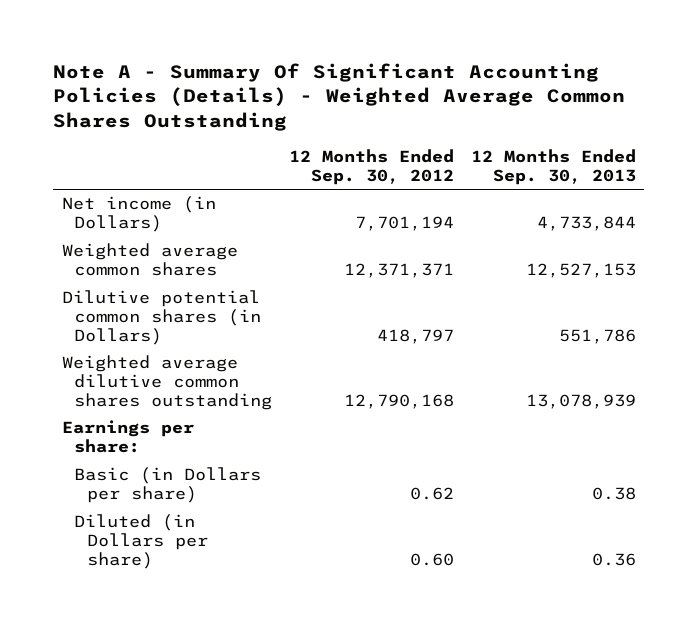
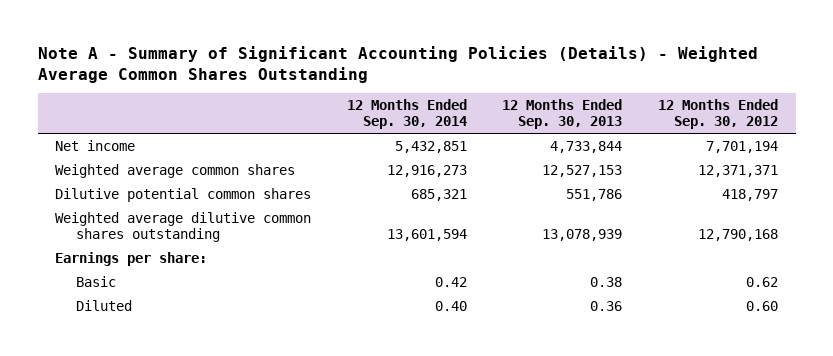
- Note A - Summary Of Significant Accounting Policies (Details) - Weighted Average Common Shares Outstanding
+ Note A - Summary of Significant Accounting Policies (Details) - Weighted Average Common Shares Outstanding
- | 12 Months Ended Sep. 30, 2012 | 12 Months Ended Sep. 30, 2013
+ | 12 Months Ended Sep. 30, 2014 | 12 Months Ended Sep. 30, 2013 | 12 Months Ended Sep. 30, 2012
- Net income (in Dollars) | 7,701,194 | 4,733,844
+ Net income | 5,432,851 | 4,733,844 | 7,701,194
- Dilutive potential common shares (in Dollars) | 418,797 | 551,786
+ Dilutive potential common shares | 685,321 | 551,786 | 418,797
- Basic (in Dollars per share) | 0.62 | 0.38
- Diluted (in Dollars per share) | 0.60 | 0.36
+ Basic | 0.42 | 0.38 | 0.62
+ Diluted | 0.40 | 0.36 | 0.60

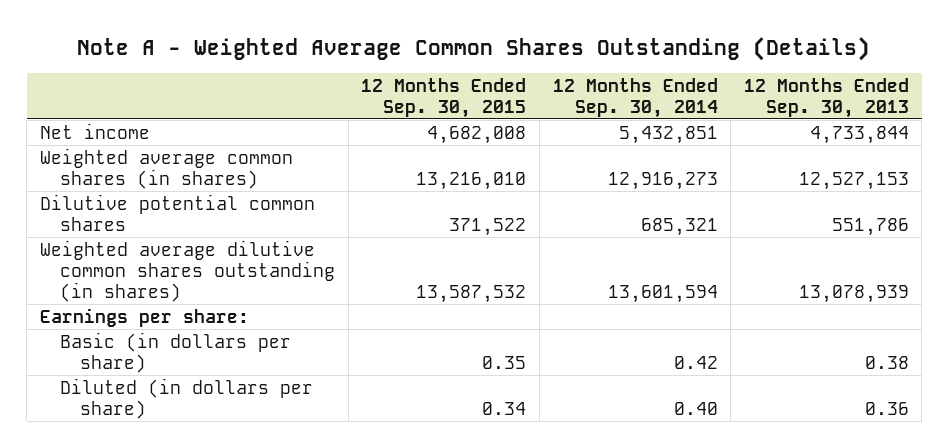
- Note A - Summary of Significant Accounting Policies (Details) - Weighted Average Common Shares Outstanding
+ Note A - Weighted Average Common Shares Outstanding (Details)
- | 12 Months Ended Sep. 30, 2014 | 12 Months Ended Sep. 30, 2013 | 12 Months Ended Sep. 30, 2012
+ | 12 Months Ended Sep. 30, 2015 | 12 Months Ended Sep. 30, 2014 | 12 Months Ended Sep. 30, 2013
- Weighted average common shares | 12,916,273 | 12,527,153 | 12,371,371
+ Weighted average common shares (in shares) | 13,216,010 | 12,916,273 | 12,527,153
- Weighted average dilutive common shares outstanding | 13,601,594 | 13,078,939 | 12,790,168
+ Weighted average dilutive common shares outstanding (in shares) | 13,587,532 | 13,601,594 | 13,078,939
- Basic | 0.42 | 0.38 | 0.62
- Diluted | 0.40 | 0.36 | 0.60
+ Basic (in dollars per share) | 0.35 | 0.42 | 0.38
+ Diluted (in dollars per share) | 0.34 | 0.40 | 0.36

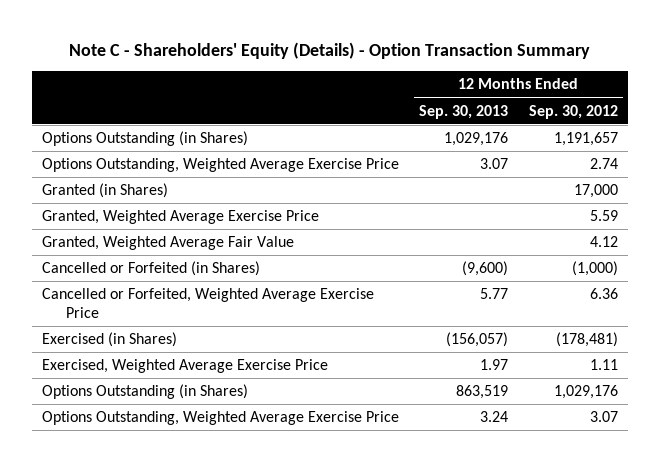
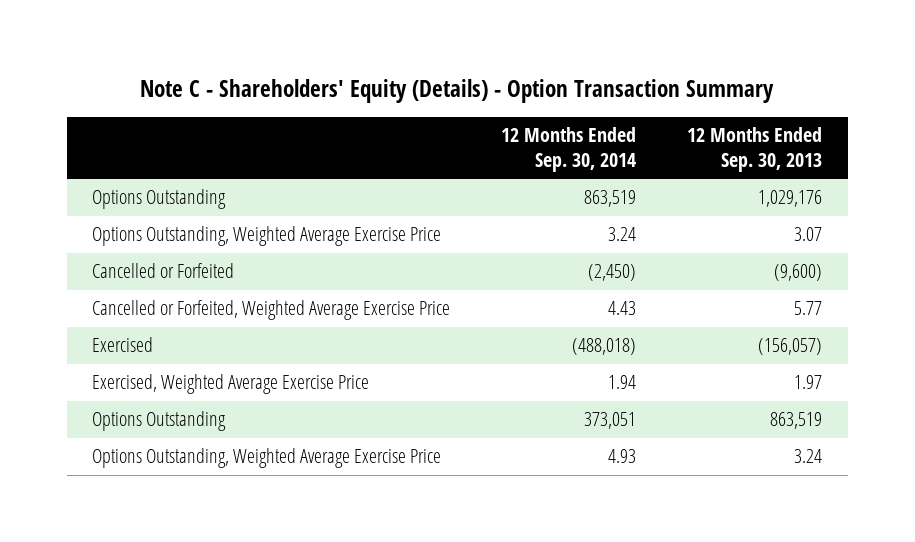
- | 12 Months Ended Sep. 30, 2013 | 12 Months Ended Sep. 30, 2012
+ | 12 Months Ended Sep. 30, 2014 | 12 Months Ended Sep. 30, 2013
- Options Outstanding (in Shares) | 1,029,176 | 1,191,657
+ Options Outstanding | 863,519 | 1,029,176
- Granted (in Shares) | | 17,000
- Granted, Weighted Average Exercise Price | | 5.59
- Granted, Weighted Average Fair Value | | 4.12
- Cancelled or Forfeited (in Shares) | (9,600) | (1,000)
+ Cancelled or Forfeited | (2,450) | (9,600)
- Exercised (in Shares) | (156,057) | (178,481)
+ Exercised | (488,018) | (156,057)
- Options Outstanding (in Shares) | 863,519 | 1,029,176
+ Options Outstanding | 373,051 | 863,519

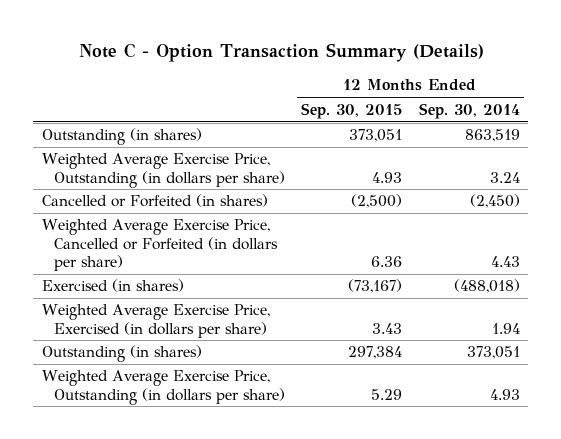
- Note C - Shareholders' Equity (Details) - Option Transaction Summary
+ Note C - Option Transaction Summary (Details)
- | 12 Months Ended Sep. 30, 2014 | 12 Months Ended Sep. 30, 2013
+ | 12 Months Ended Sep. 30, 2015 | 12 Months Ended Sep. 30, 2014
- Options Outstanding | 863,519 | 1,029,176
- Options Outstanding, Weighted Average Exercise Price | 3.24 | 3.07
- Cancelled or Forfeited | (2,450) | (9,600)
- Cancelled or Forfeited, Weighted Average Exercise Price | 4.43 | 5.77
- Exercised | (488,018) | (156,057)
- Exercised, Weighted Average Exercise Price | 1.94 | 1.97
- Options Outstanding | 373,051 | 863,519
- Options Outstanding, Weighted Average Exercise Price | 4.93 | 3.24
+ Outstanding (in shares) | 373,051 | 863,519
+ Weighted Average Exercise Price, Outstanding (in dollars per share) | 4.93 | 3.24
+ Cancelled or Forfeited (in shares) | (2,500) | (2,450)
+ Weighted Average Exercise Price, Cancelled or Forfeited (in dollars per share) | 6.36 | 4.43
+ Exercised (in shares) | (73,167) | (488,018)
+ Weighted Average Exercise Price, Exercised (in dollars per share) | 3.43 | 1.94
+ Outstanding (in shares) | 297,384 | 373,051
+ Weighted Average Exercise Price, Outstanding (in dollars per share) | 5.29 | 4.93

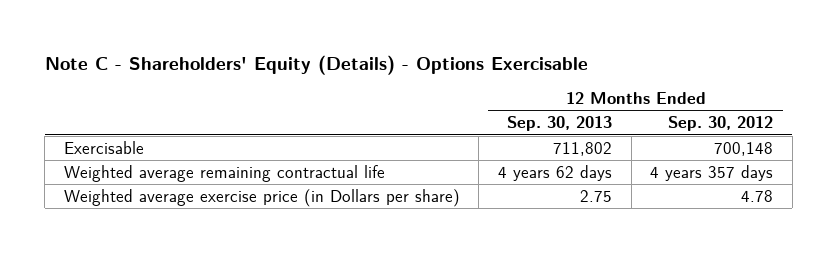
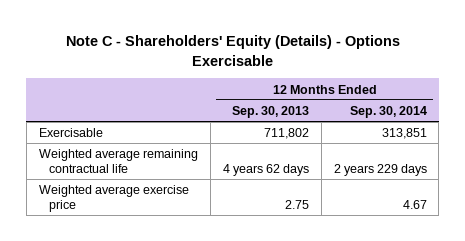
- | 12 Months Ended Sep. 30, 2013 | 12 Months Ended Sep. 30, 2012
+ | 12 Months Ended Sep. 30, 2013 | 12 Months Ended Sep. 30, 2014
- Weighted average exercise price (in Dollars per share) | 2.75 | 4.78
+ Weighted average exercise price | 2.75 | 4.67

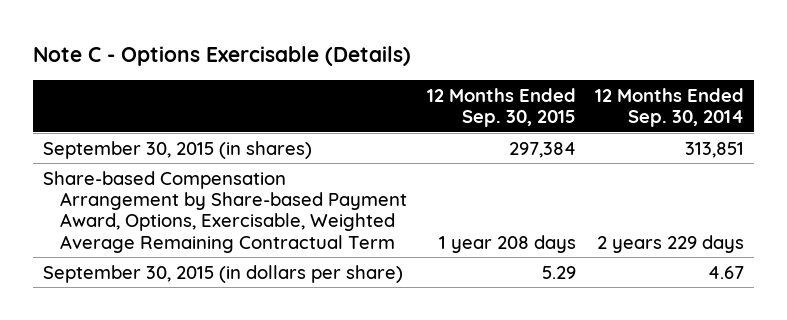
- Note C - Shareholders' Equity (Details) - Options Exercisable
+ Note C - Options Exercisable (Details)
- | 12 Months Ended Sep. 30, 2013 | 12 Months Ended Sep. 30, 2014
+ | 12 Months Ended Sep. 30, 2015 | 12 Months Ended Sep. 30, 2014
- Exercisable | 711,802 | 313,851
- Weighted average remaining contractual life | 4 years 62 days | 2 years 229 days
- Weighted average exercise price | 2.75 | 4.67
+ September 30, 2015 (in shares) | 297,384 | 313,851
+ Share-based Compensation Arrangement by Share-based Payment Award, Options, Exercisable, Weighted Average Remaining Contractual Term | 1 year 208 days | 2 years 229 days
+ September 30, 2015 (in dollars per share) | 5.29 | 4.67

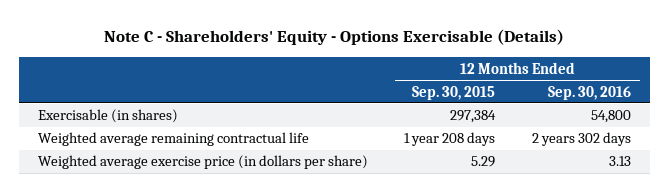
- Note C - Options Exercisable (Details)
+ Note C - Shareholders' Equity - Options Exercisable (Details)
- | 12 Months Ended Sep. 30, 2015 | 12 Months Ended Sep. 30, 2014
+ | 12 Months Ended Sep. 30, 2015 | 12 Months Ended Sep. 30, 2016
- September 30, 2015 (in shares) | 297,384 | 313,851
- Share-based Compensation Arrangement by Share-based Payment Award, Options, Exercisable, Weighted Average Remaining Contractual Term | 1 year 208 days | 2 years 229 days
- September 30, 2015 (in dollars per share) | 5.29 | 4.67
+ Exercisable (in shares) | 297,384 | 54,800
+ Weighted average remaining contractual life | 1 year 208 days | 2 years 302 days
+ Weighted average exercise price (in dollars per share) | 5.29 | 3.13

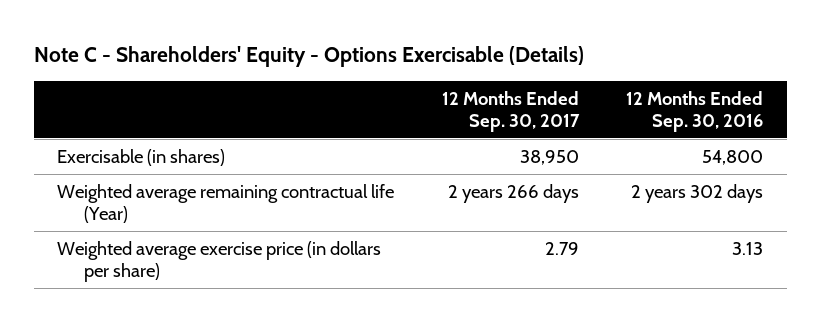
- | 12 Months Ended Sep. 30, 2015 | 12 Months Ended Sep. 30, 2016
+ | 12 Months Ended Sep. 30, 2017 | 12 Months Ended Sep. 30, 2016
- Weighted average remaining contractual life | 1 year 208 days | 2 years 302 days
+ Weighted average remaining contractual life (Year) | 2 years 266 days | 2 years 302 days

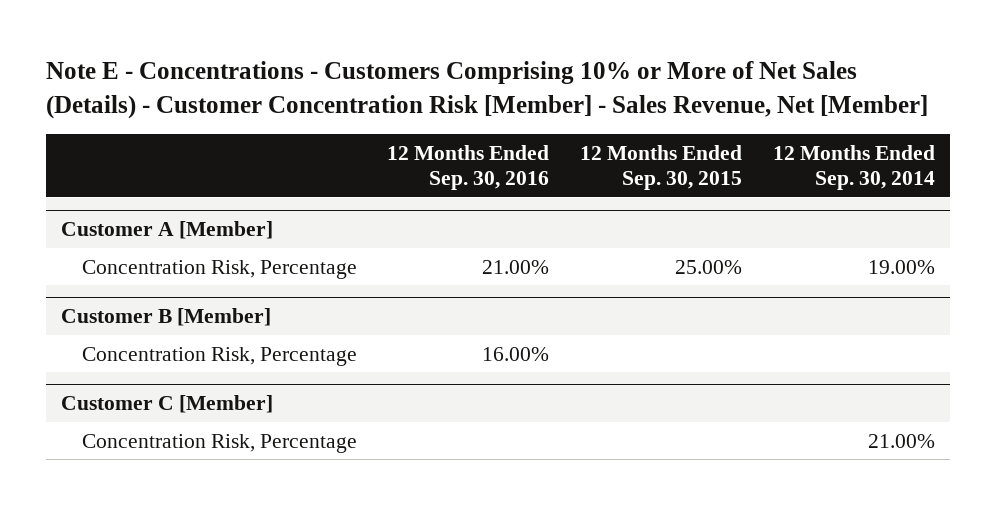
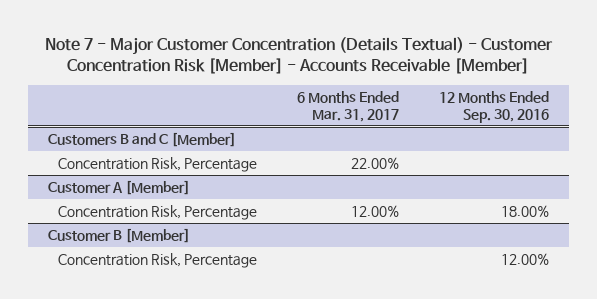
- Note E - Concentrations - Customers Comprising 10% or More of Net Sales (Details) - Customer Concentration Risk [Member] - Sales Revenue, Net [Member]
+ Note 7 - Major Customer Concentration (Details Textual) - Customer Concentration Risk [Member] - Accounts Receivable [Member]
- | 12 Months Ended Sep. 30, 2016 | 12 Months Ended Sep. 30, 2015 | 12 Months Ended Sep. 30, 2014
+ | 6 Months Ended Mar. 31, 2017 | 12 Months Ended Sep. 30, 2016
+ Customers B and C [Member]
+ Concentration Risk, Percentage | 22.00% |
@ Customer A [Member]
- Concentration Risk, Percentage | 21.00% | 25.00% | 19.00%
+ Concentration Risk, Percentage | 12.00% | 18.00%
@ Customer B [Member]
- Concentration Risk, Percentage | 16.00% | |
- Customer C [Member]
- Concentration Risk, Percentage | | | 21.00%
@ Customer B [Member]
+ Concentration Risk, Percentage | | 12.00%

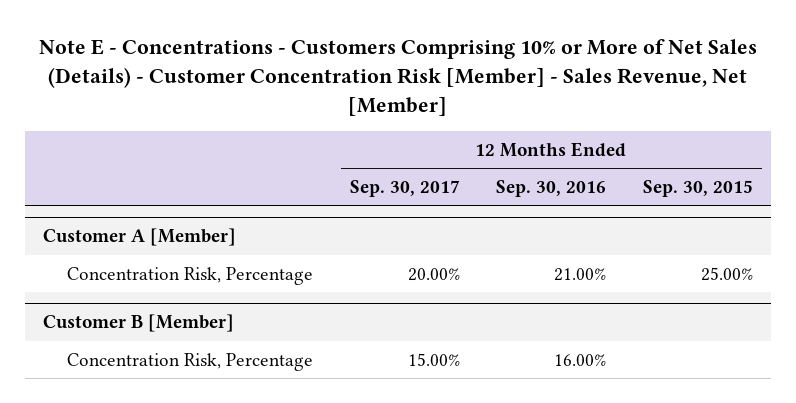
- Note 7 - Major Customer Concentration (Details Textual) - Customer Concentration Risk [Member] - Accounts Receivable [Member]
+ Note E - Concentrations - Customers Comprising 10% or More of Net Sales (Details) - Customer Concentration Risk [Member] - Sales Revenue, Net [Member]
- | 6 Months Ended Mar. 31, 2017 | 12 Months Ended Sep. 30, 2016
+ | 12 Months Ended Sep. 30, 2017 | 12 Months Ended Sep. 30, 2016 | 12 Months Ended Sep. 30, 2015
- Customers B and C [Member]
- Concentration Risk, Percentage | 22.00% |
@ Customer A [Member]
- Concentration Risk, Percentage | 12.00% | 18.00%
+ Concentration Risk, Percentage | 20.00% | 21.00% | 25.00%
@ Customer B [Member]
- Concentration Risk, Percentage | | 12.00%
+ Concentration Risk, Percentage | 15.00% | 16.00% |

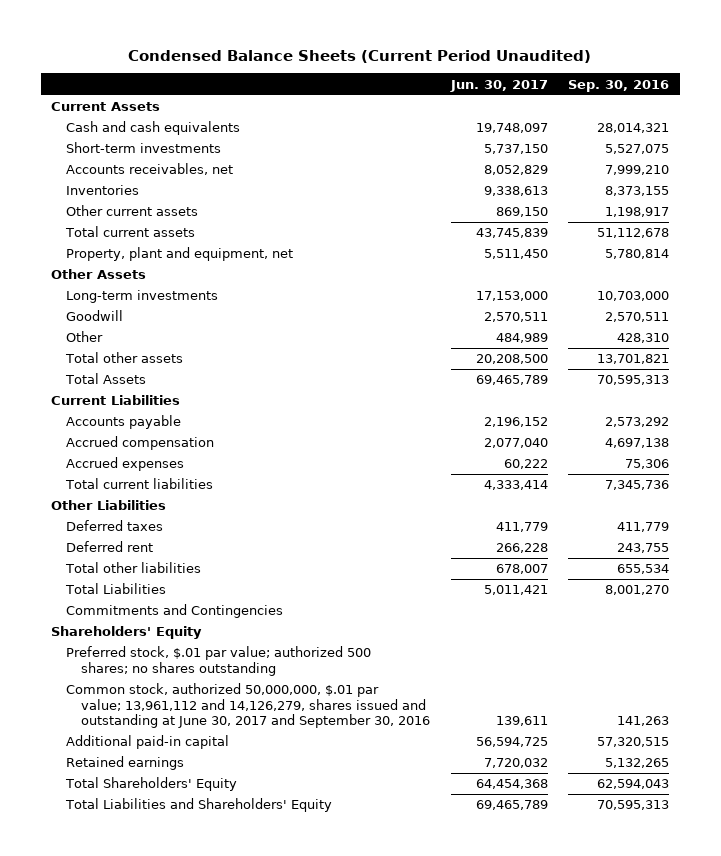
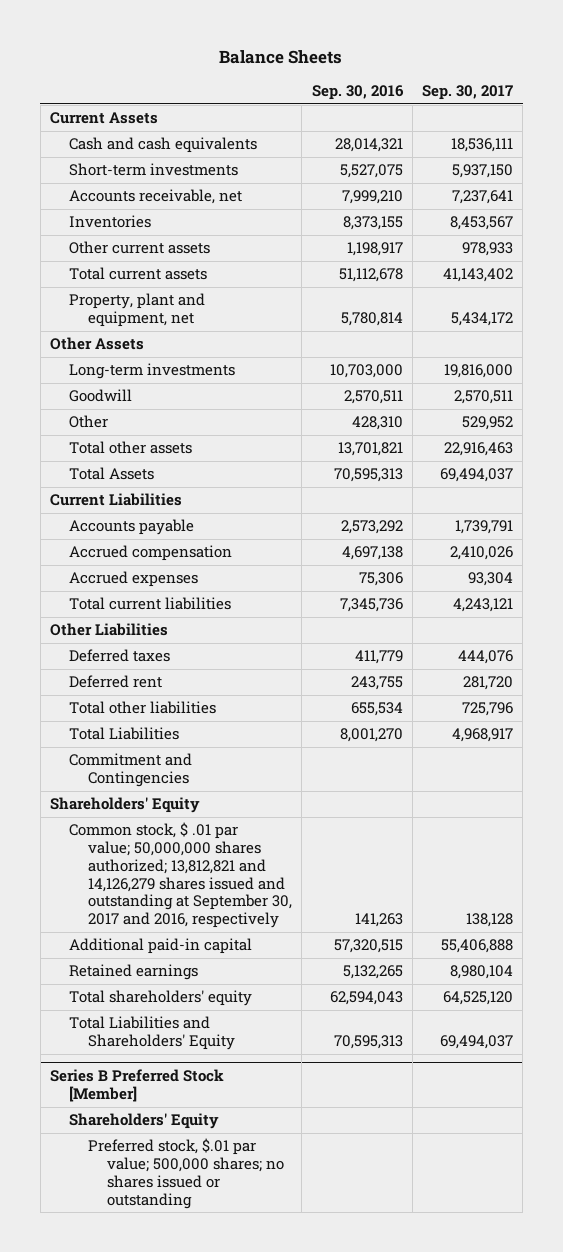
- Condensed Balance Sheets (Current Period Unaudited)
+ Balance Sheets
- | Jun. 30, 2017 | Sep. 30, 2016
+ | Sep. 30, 2016 | Sep. 30, 2017
- Accounts receivables, net | 8,052,829 | 7,999,210
+ Accounts receivable, net | 7,999,210 | 7,237,641
- Commitments and Contingencies
+ Commitment and Contingencies
- Preferred stock, $.01 par value; authorized 500 shares; no shares outstanding
- Common stock, authorized 50,000,000, $.01 par value; 13,961,112 and 14,126,279, shares issued and outstanding at June 30, 2017 and September 30, 2016 | 139,611 | 141,263
+ Common stock, $ .01 par value; 50,000,000 shares authorized; 13,812,821 and 14,126,279 shares issued and outstanding at September 30, 2017 and 2016, respectively | 141,263 | 138,128
- Total Shareholders' Equity | 64,454,368 | 62,594,043
+ Total shareholders' equity | 62,594,043 | 64,525,120
+ Series B Preferred Stock [Member]
+ Shareholders' Equity
+ Preferred stock, $.01 par value; 500,000 shares; no shares issued or outstanding

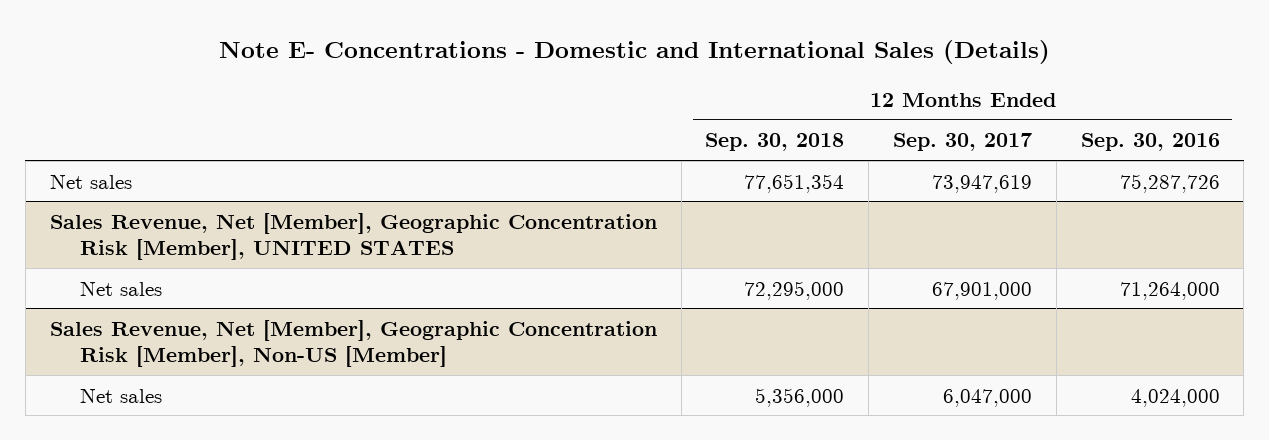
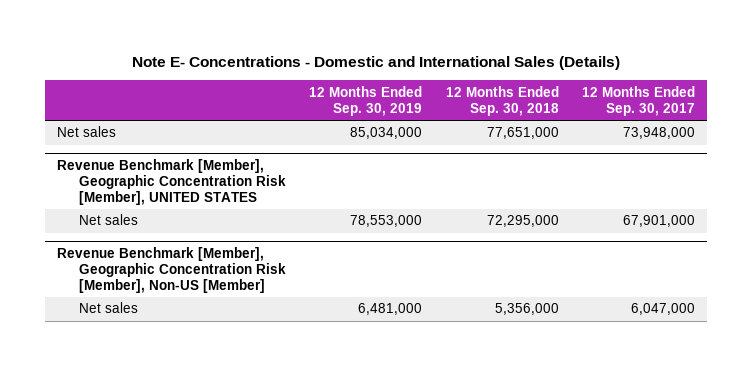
- | 12 Months Ended Sep. 30, 2018 | 12 Months Ended Sep. 30, 2017 | 12 Months Ended Sep. 30, 2016
+ | 12 Months Ended Sep. 30, 2019 | 12 Months Ended Sep. 30, 2018 | 12 Months Ended Sep. 30, 2017
- Net sales | 77,651,354 | 73,947,619 | 75,287,726
- Sales Revenue, Net [Member], Geographic Concentration Risk [Member], UNITED STATES
+ Net sales | 85,034,000 | 77,651,000 | 73,948,000
+ Revenue Benchmark [Member], Geographic Concentration Risk [Member], UNITED STATES
- Sales Revenue, Net [Member], Geographic Concentration Risk [Member], Non-US [Member]
+ Revenue Benchmark [Member], Geographic Concentration Risk [Member], Non-US [Member]

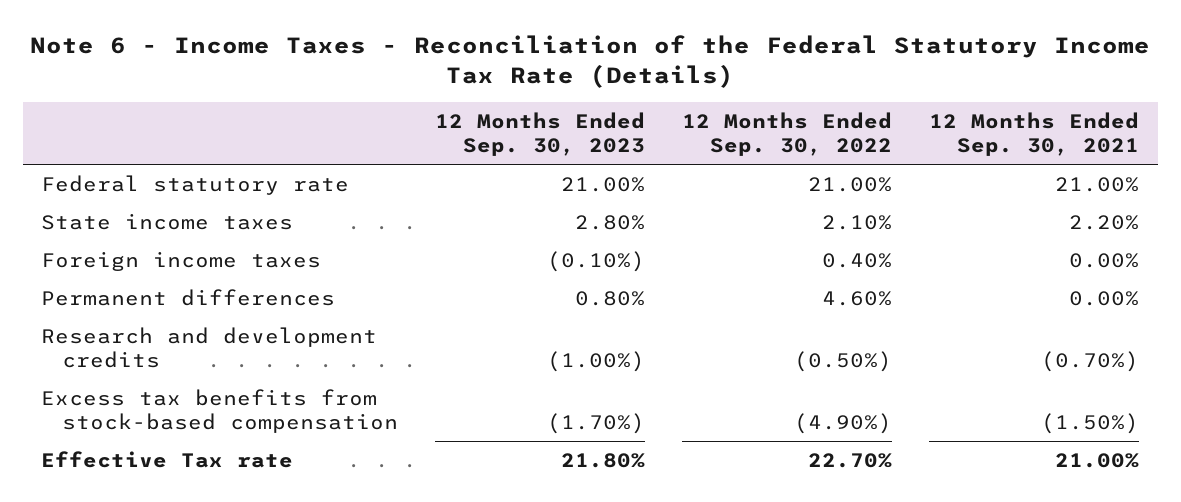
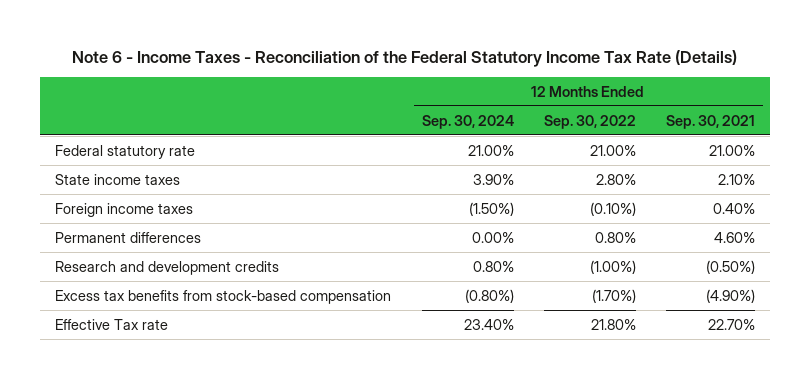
- | 12 Months Ended Sep. 30, 2023 | 12 Months Ended Sep. 30, 2022 | 12 Months Ended Sep. 30, 2021
+ | 12 Months Ended Sep. 30, 2024 | 12 Months Ended Sep. 30, 2022 | 12 Months Ended Sep. 30, 2021
- State income taxes | 2.80% | 2.10% | 2.20%
- Foreign income taxes | (0.10%) | 0.40% | 0.00%
- Permanent differences | 0.80% | 4.60% | 0.00%
- Research and development credits | (1.00%) | (0.50%) | (0.70%)
- Excess tax benefits from stock-based compensation | (1.70%) | (4.90%) | (1.50%)
- Effective Tax rate | 21.80% | 22.70% | 21.00%
+ State income taxes | 3.90% | 2.80% | 2.10%
+ Foreign income taxes | (1.50%) | (0.10%) | 0.40%
+ Permanent differences | 0.00% | 0.80% | 4.60%
+ Research and development credits | 0.80% | (1.00%) | (0.50%)
+ Excess tax benefits from stock-based compensation | (0.80%) | (1.70%) | (4.90%)
+ Effective Tax rate | 23.40% | 21.80% | 22.70%

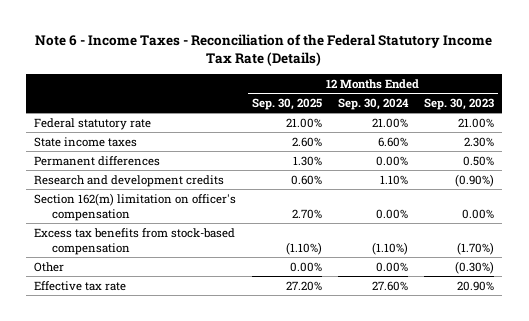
- | 12 Months Ended Sep. 30, 2024 | 12 Months Ended Sep. 30, 2022 | 12 Months Ended Sep. 30, 2021
+ | 12 Months Ended Sep. 30, 2025 | 12 Months Ended Sep. 30, 2024 | 12 Months Ended Sep. 30, 2023
- State income taxes | 3.90% | 2.80% | 2.10%
- Foreign income taxes | (1.50%) | (0.10%) | 0.40%
+ State income taxes | 2.60% | 6.60% | 2.30%
- Research and development credits | 0.80% | (1.00%) | (0.50%)
- Excess tax benefits from stock-based compensation | (0.80%) | (1.70%) | (4.90%)
- Effective Tax rate | 23.40% | 21.80% | 22.70%
+ Research and development credits | 0.60% | 1.10% | (0.90%)
+ Section 162(m) limitation on officer's compensation | 2.70% | 0.00% | 0.00%
+ Excess tax benefits from stock-based compensation | (1.10%) | (1.10%) | (1.70%)
+ Other | 0.00% | 0.00% | (0.30%)
+ Effective tax rate | 27.20% | 27.60% | 20.90%

